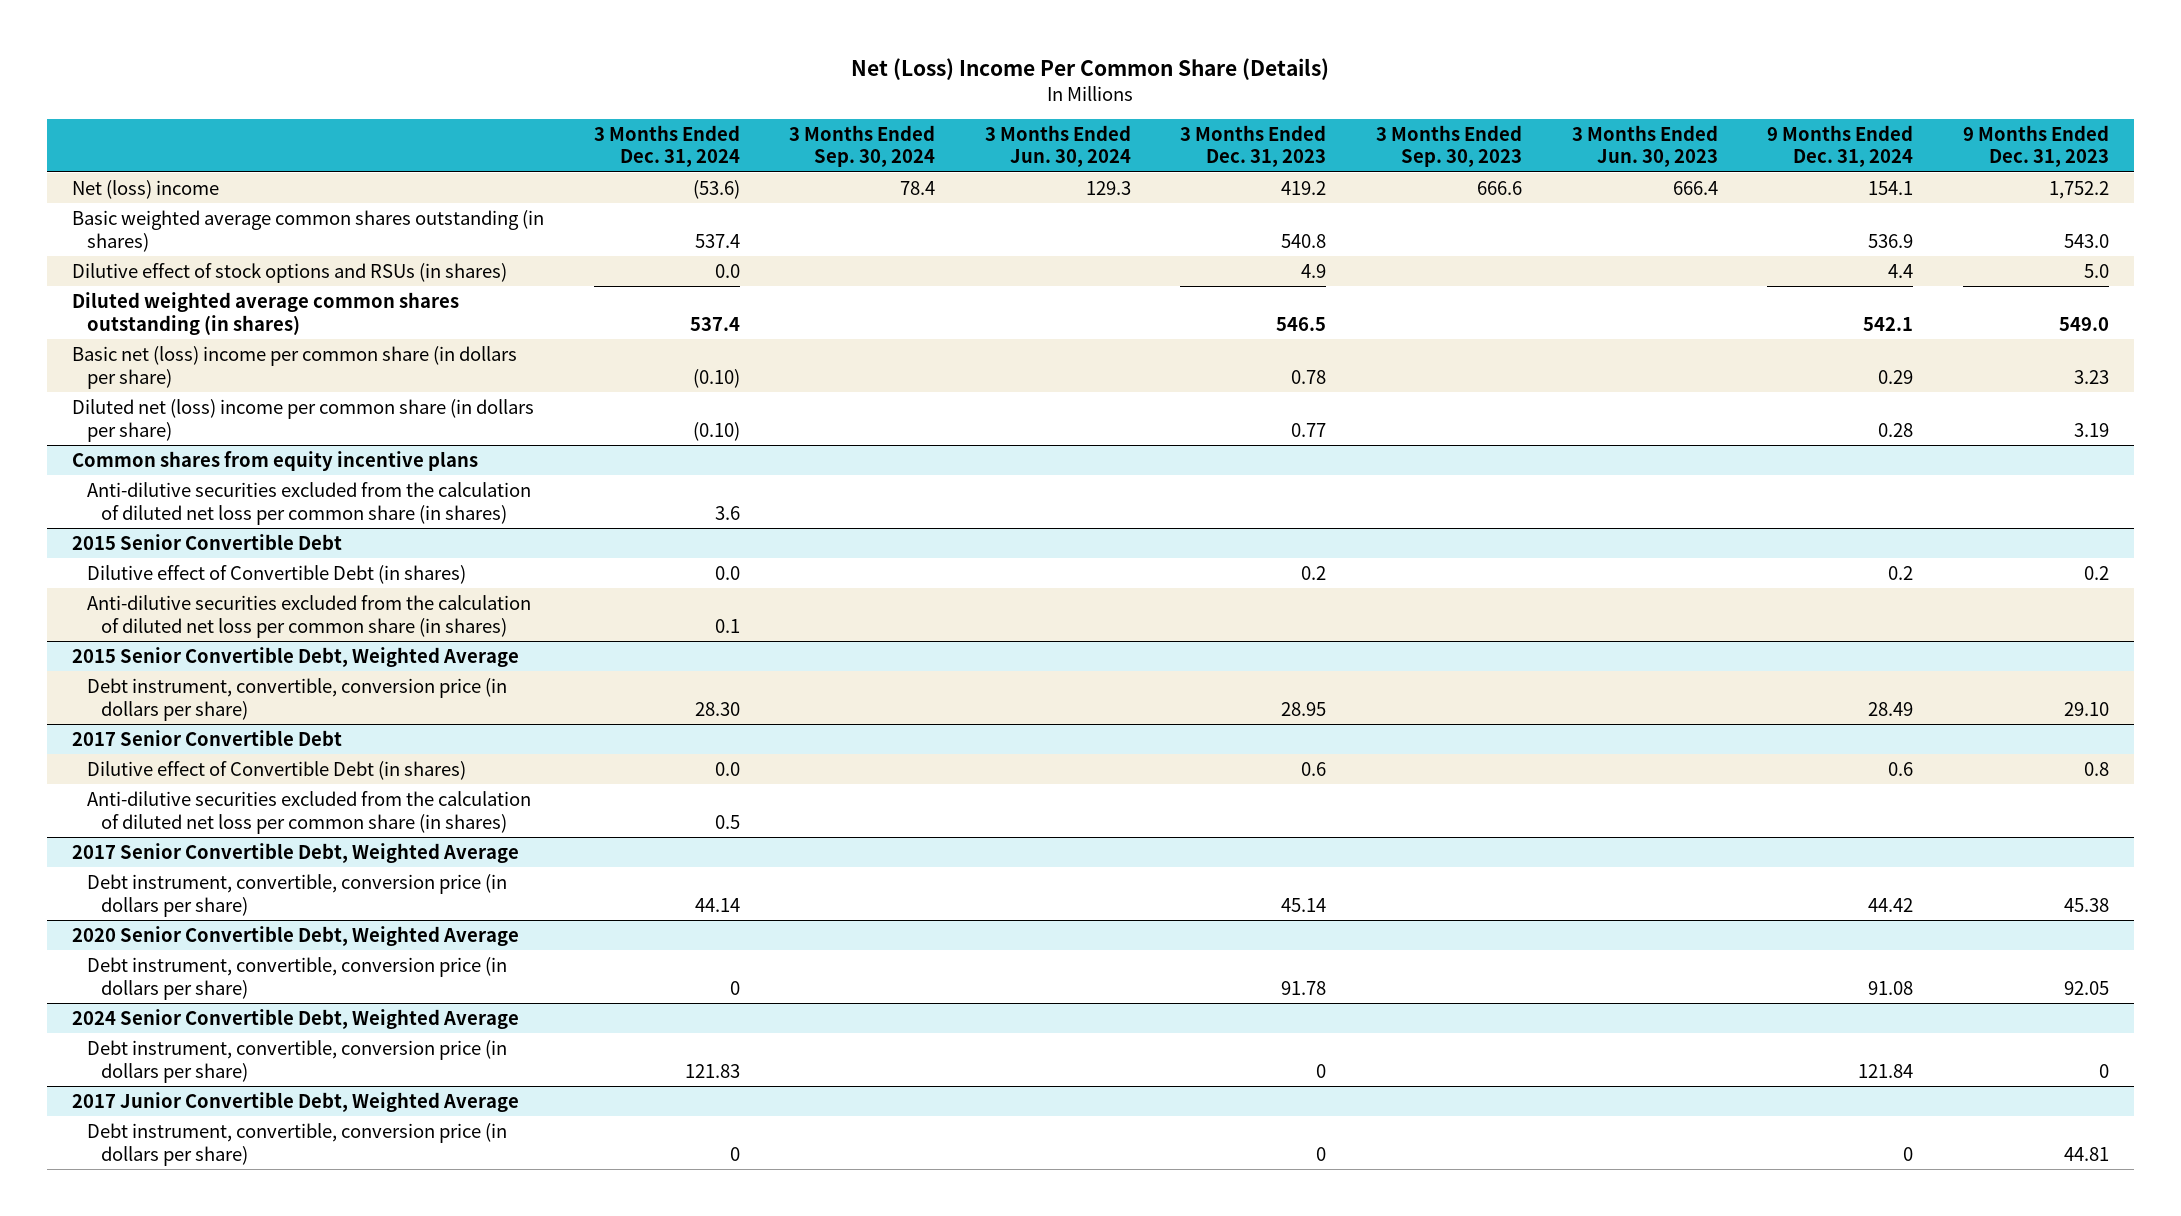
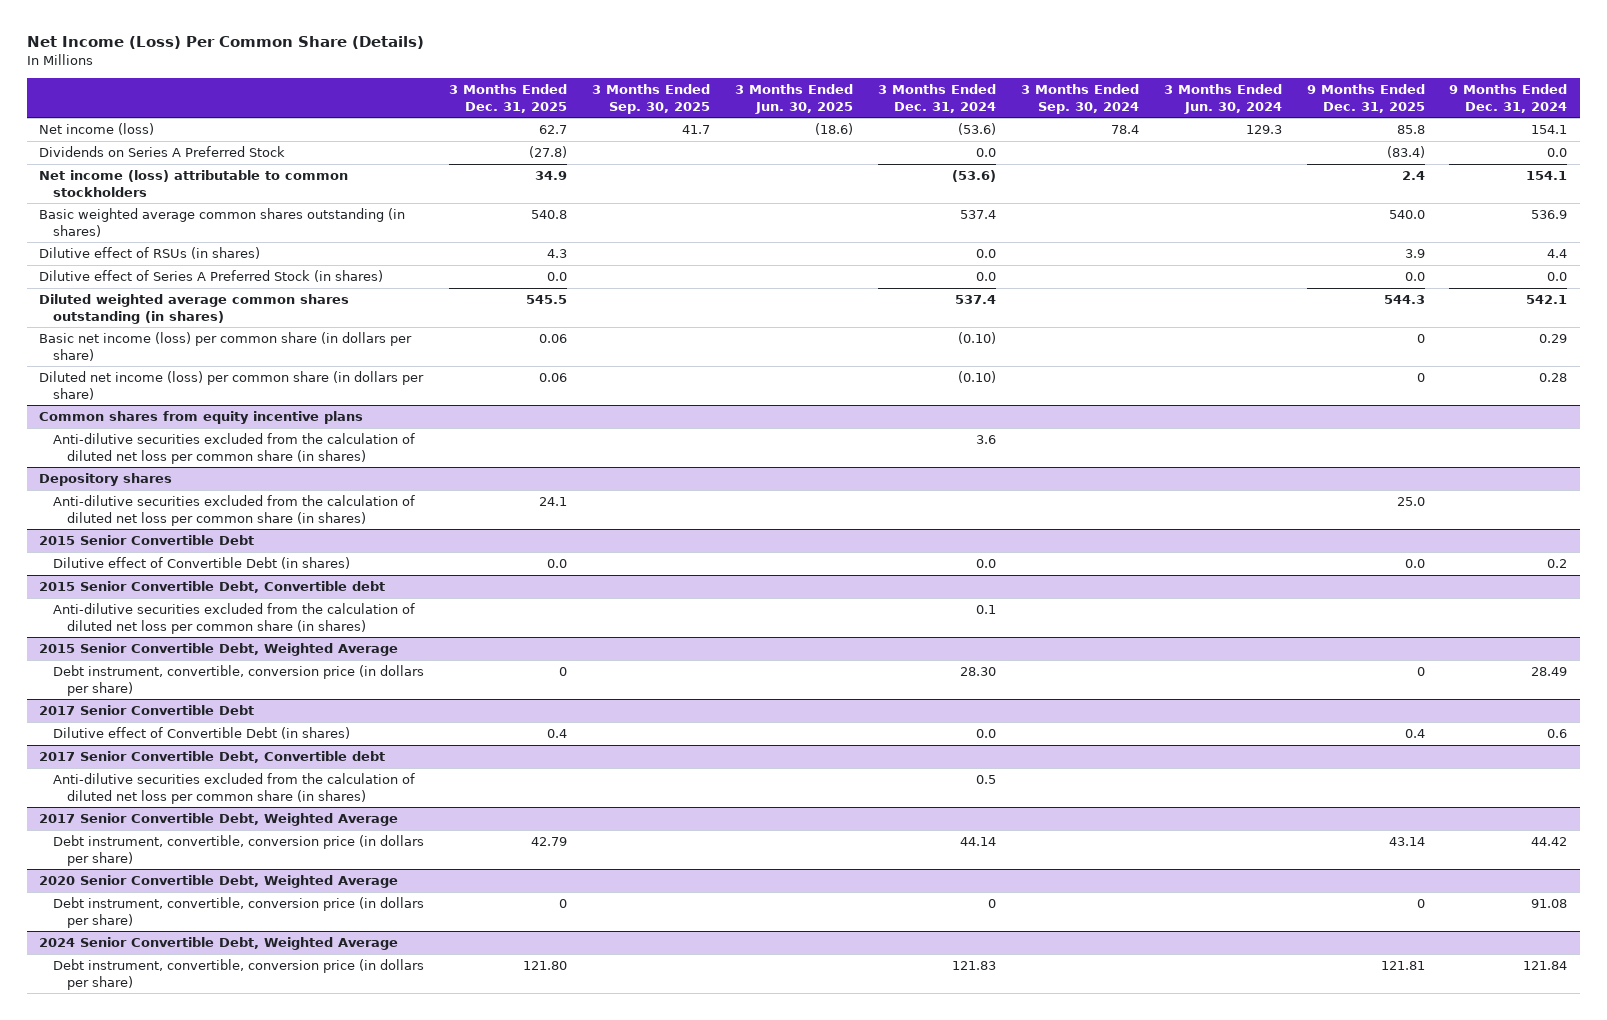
- Net (Loss) Income Per Common Share (Details)
+ Net Income (Loss) Per Common Share (Details)
- | 3 Months Ended Dec. 31, 2024 | 3 Months Ended Sep. 30, 2024 | 3 Months Ended Jun. 30, 2024 | 3 Months Ended Dec. 31, 2023 | 3 Months Ended Sep. 30, 2023 | 3 Months Ended Jun. 30, 2023 | 9 Months Ended Dec. 31, 2024 | 9 Months Ended Dec. 31, 2023
+ | 3 Months Ended Dec. 31, 2025 | 3 Months Ended Sep. 30, 2025 | 3 Months Ended Jun. 30, 2025 | 3 Months Ended Dec. 31, 2024 | 3 Months Ended Sep. 30, 2024 | 3 Months Ended Jun. 30, 2024 | 9 Months Ended Dec. 31, 2025 | 9 Months Ended Dec. 31, 2024
- Net (loss) income | (53.6) | 78.4 | 129.3 | 419.2 | 666.6 | 666.4 | 154.1 | 1,752.2
+ Net income (loss) | 62.7 | 41.7 | (18.6) | (53.6) | 78.4 | 129.3 | 85.8 | 154.1
+ Dividends on Series A Preferred Stock | (27.8) | | | 0.0 | | | (83.4) | 0.0
+ Net income (loss) attributable to common stockholders | 34.9 | | | (53.6) | | | 2.4 | 154.1
- Dilutive effect of stock options and RSUs (in shares) | 0.0 | | | 4.9 | | | 4.4 | 5.0
+ Dilutive effect of RSUs (in shares) | 4.3 | | | 0.0 | | | 3.9 | 4.4
+ Dilutive effect of Series A Preferred Stock (in shares) | 0.0 | | | 0.0 | | | 0.0 | 0.0
- Basic net (loss) income per common share (in dollars per share) | (0.10) | | | 0.78 | | | 0.29 | 3.23
- Diluted net (loss) income per common share (in dollars per share) | (0.10) | | | 0.77 | | | 0.28 | 3.19
+ Basic net income (loss) per common share (in dollars per share) | 0.06 | | | (0.10) | | | 0 | 0.29
+ Diluted net income (loss) per common share (in dollars per share) | 0.06 | | | (0.10) | | | 0 | 0.28
+ Depository shares
+ Anti-dilutive securities excluded from the calculation of diluted net loss per common share (in shares) | 24.1 | | | | | | 25.0 |
+ 2015 Senior Convertible Debt, Convertible debt
+ 2017 Senior Convertible Debt, Convertible debt
- 2017 Junior Convertible Debt, Weighted Average
- Debt instrument, convertible, conversion price (in dollars per share) | 0 | | | 0 | | | 0 | 44.81

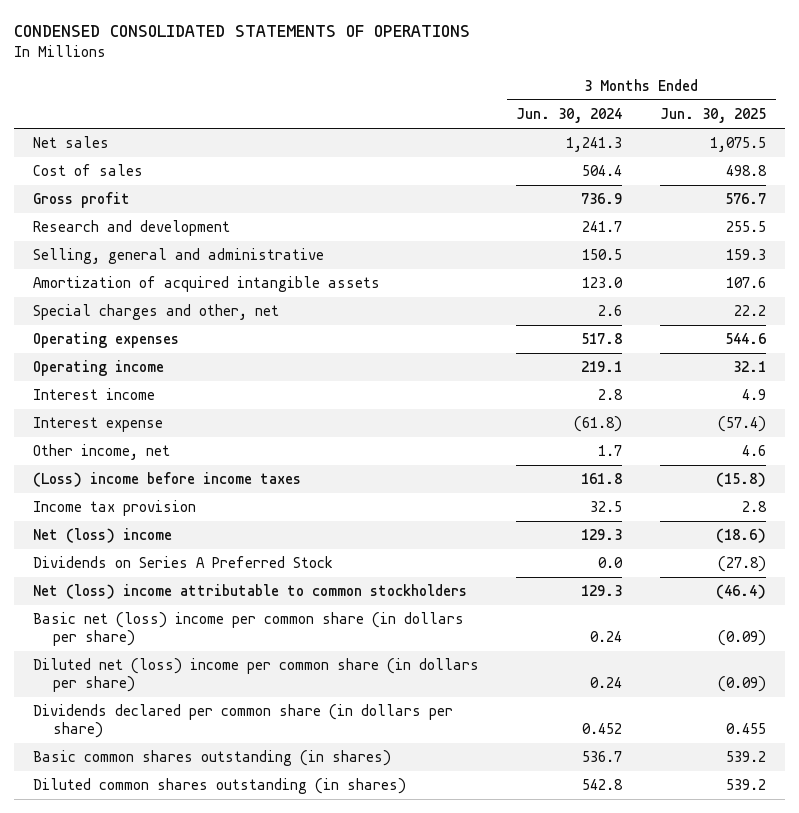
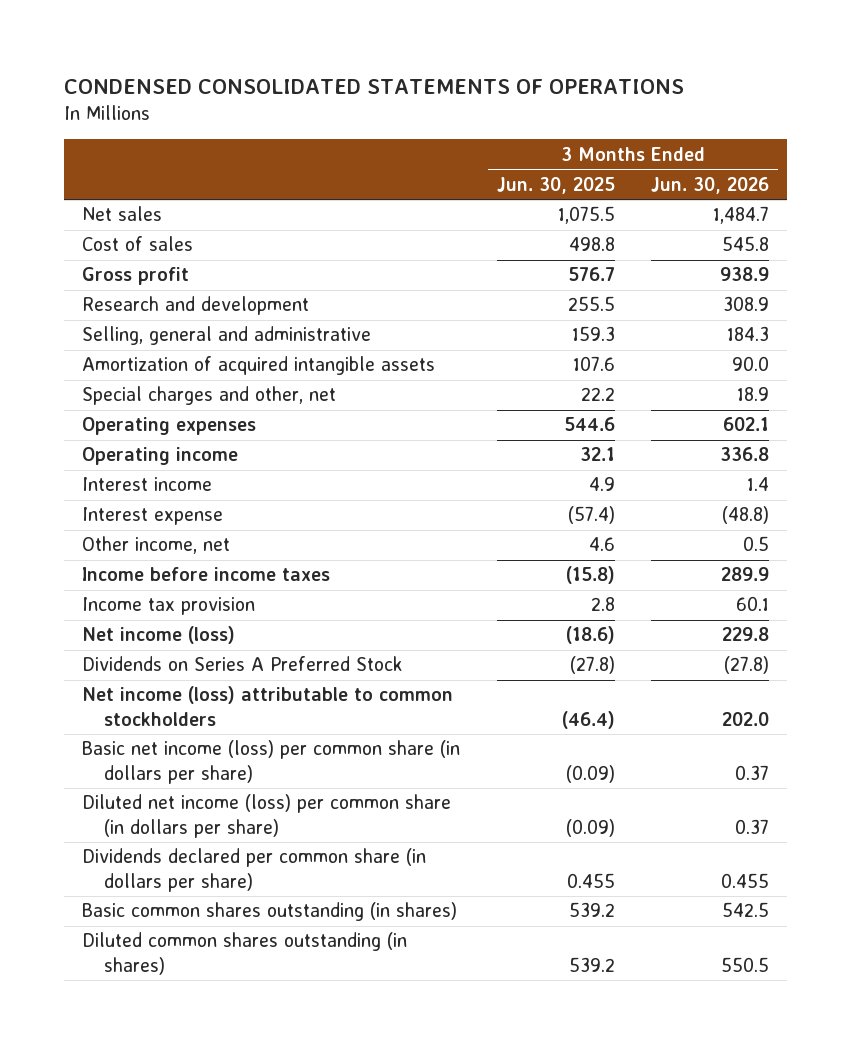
- | 3 Months Ended Jun. 30, 2024 | 3 Months Ended Jun. 30, 2025
+ | 3 Months Ended Jun. 30, 2025 | 3 Months Ended Jun. 30, 2026
- (Loss) income before income taxes | 161.8 | (15.8)
+ Income before income taxes | (15.8) | 289.9
- Net (loss) income | 129.3 | (18.6)
+ Net income (loss) | (18.6) | 229.8
- Net (loss) income attributable to common stockholders | 129.3 | (46.4)
- Basic net (loss) income per common share (in dollars per share) | 0.24 | (0.09)
- Diluted net (loss) income per common share (in dollars per share) | 0.24 | (0.09)
+ Net income (loss) attributable to common stockholders | (46.4) | 202.0
+ Basic net income (loss) per common share (in dollars per share) | (0.09) | 0.37
+ Diluted net income (loss) per common share (in dollars per share) | (0.09) | 0.37

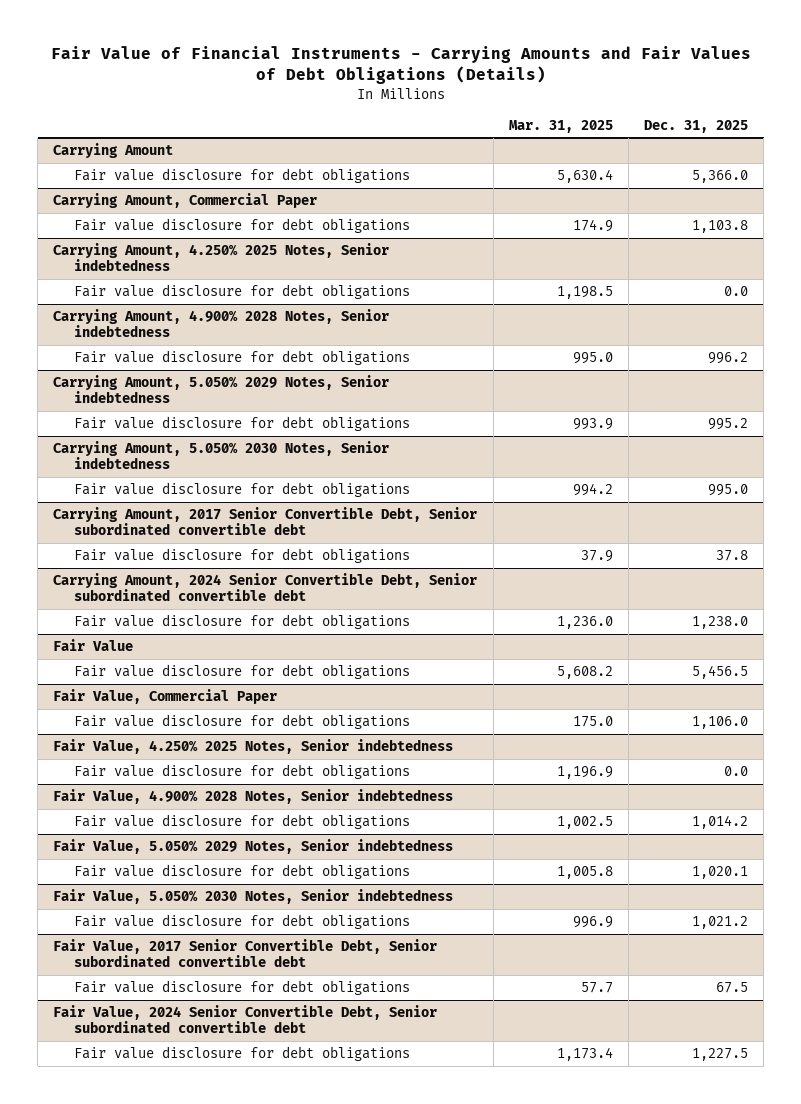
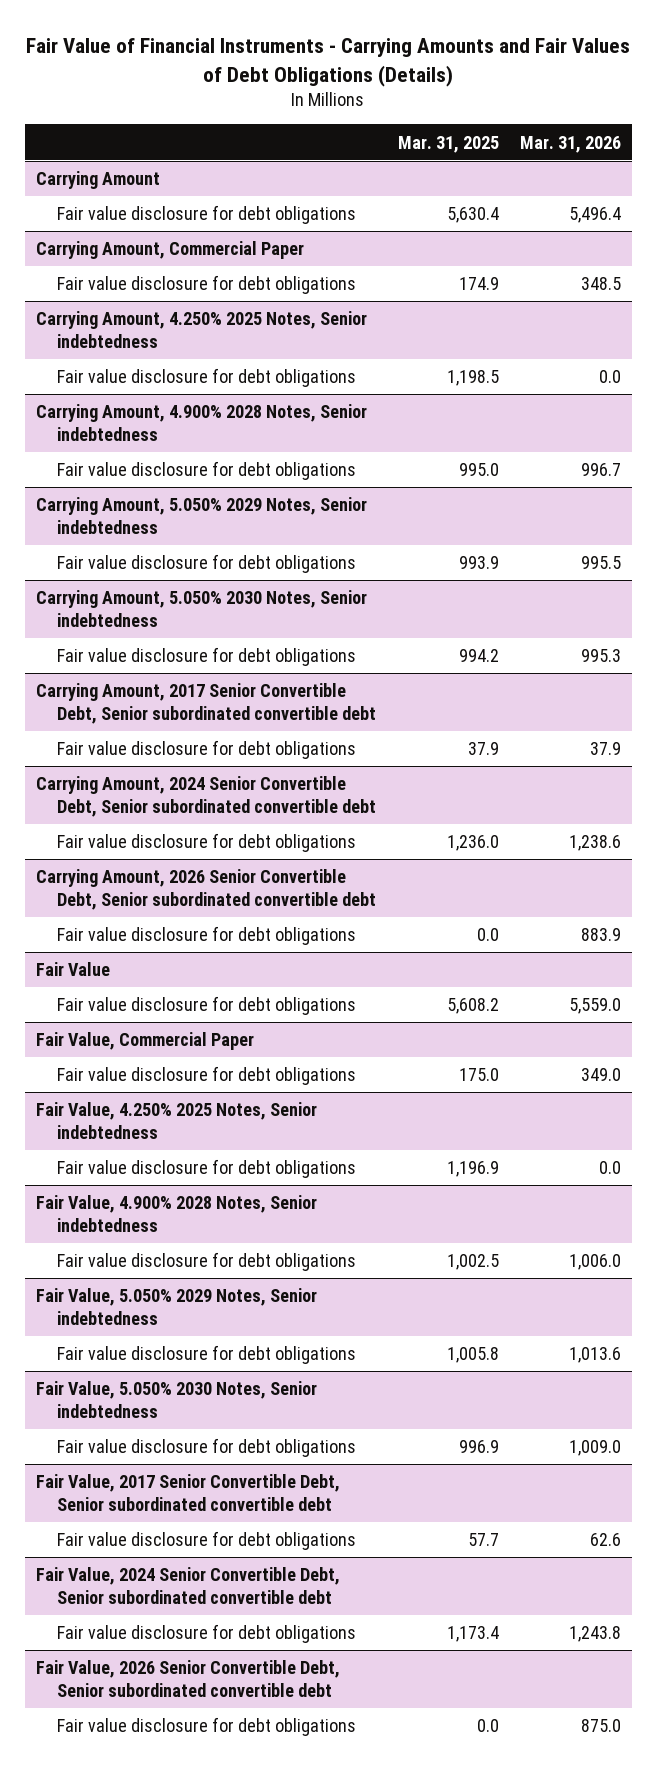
- | Mar. 31, 2025 | Dec. 31, 2025
+ | Mar. 31, 2025 | Mar. 31, 2026
+ Carrying Amount, 2026 Senior Convertible Debt, Senior subordinated convertible debt
+ Fair value disclosure for debt obligations | 0.0 | 883.9
+ Fair Value, 2026 Senior Convertible Debt, Senior subordinated convertible debt
+ Fair value disclosure for debt obligations | 0.0 | 875.0

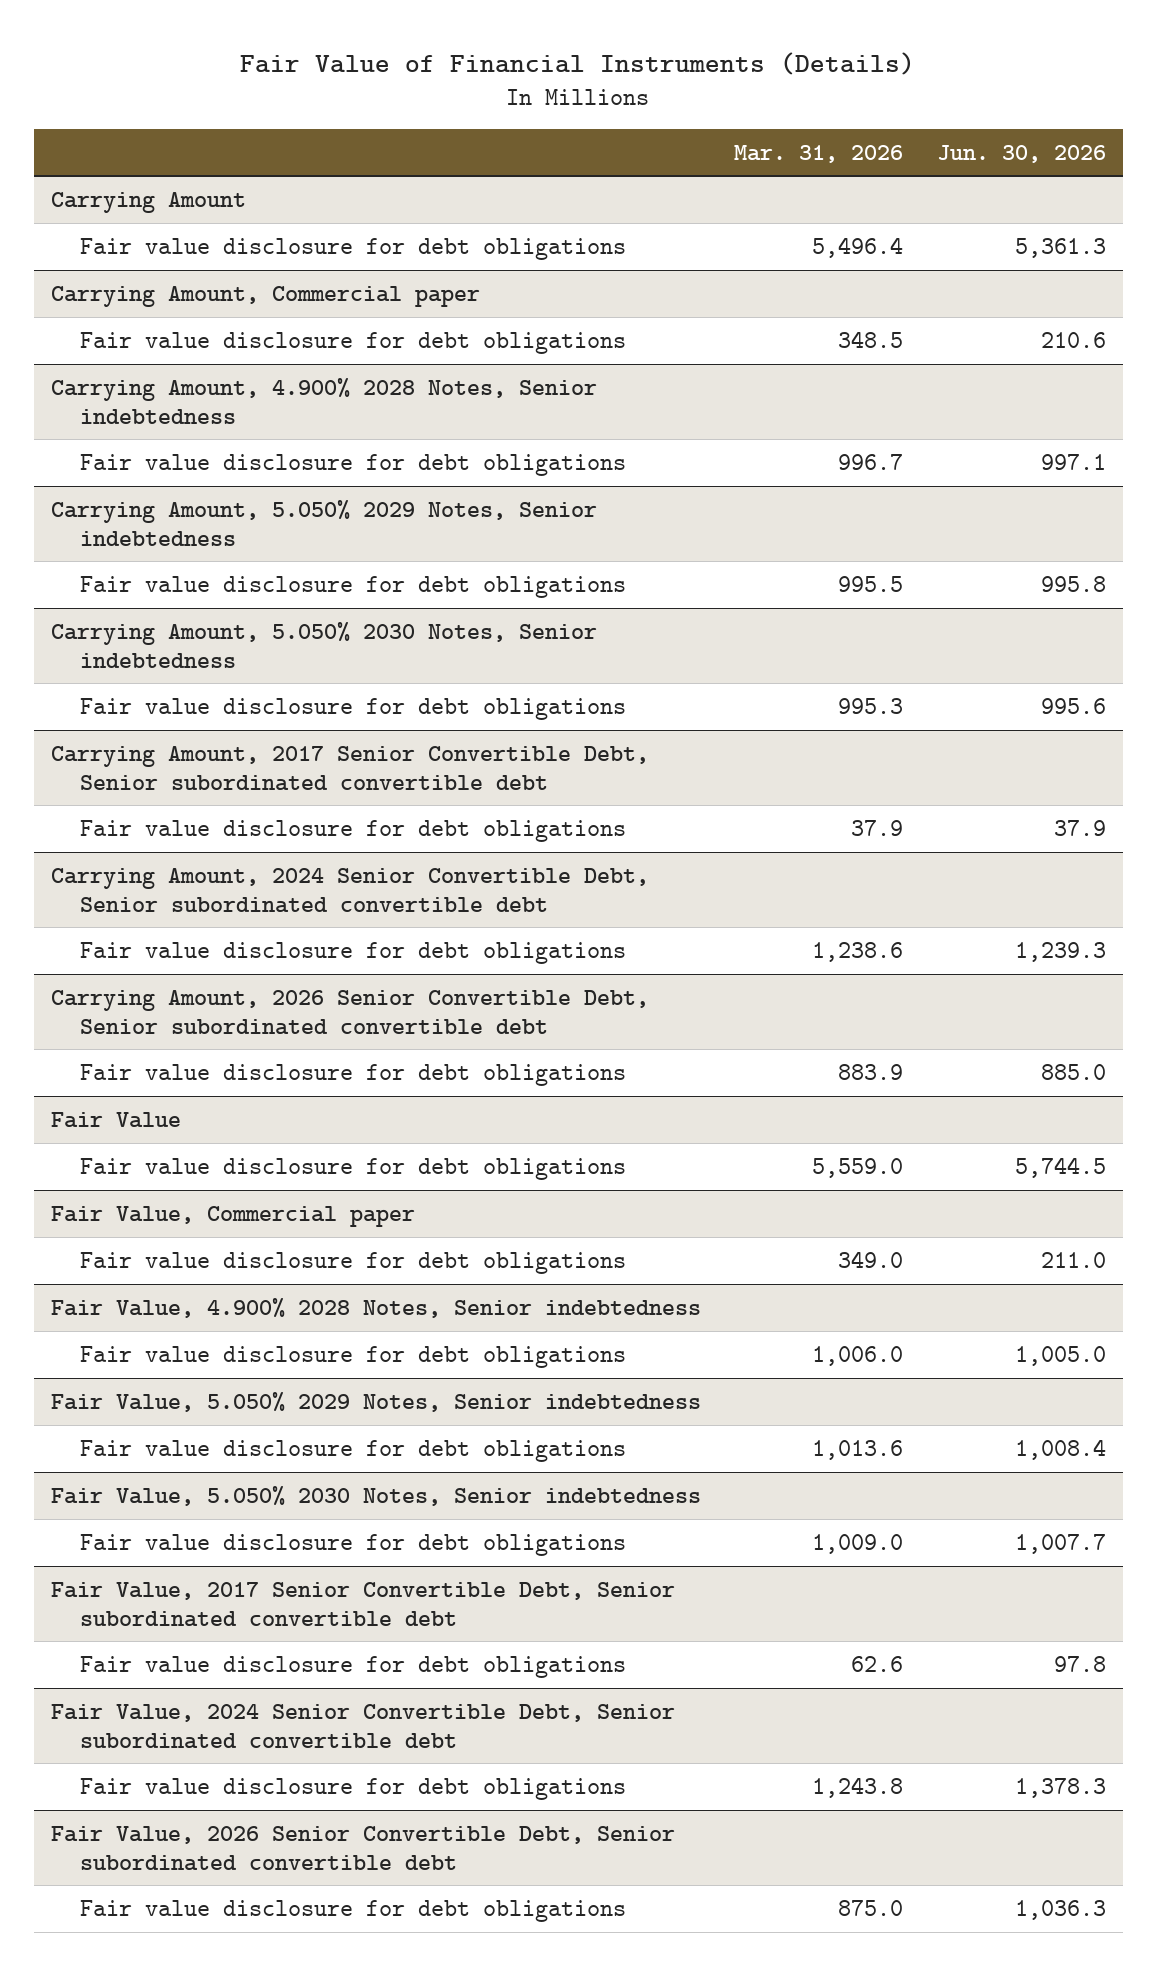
- Fair Value of Financial Instruments - Carrying Amounts and Fair Values of Debt Obligations (Details)
+ Fair Value of Financial Instruments (Details)
- | Mar. 31, 2025 | Mar. 31, 2026
+ | Mar. 31, 2026 | Jun. 30, 2026
- Carrying Amount, Commercial Paper
+ Carrying Amount, Commercial paper
- Carrying Amount, 4.250% 2025 Notes, Senior indebtedness
- Fair value disclosure for debt obligations | 1,198.5 | 0.0
- Fair Value, Commercial Paper
+ Fair Value, Commercial paper
- Fair Value, 4.250% 2025 Notes, Senior indebtedness
- Fair value disclosure for debt obligations | 1,196.9 | 0.0

